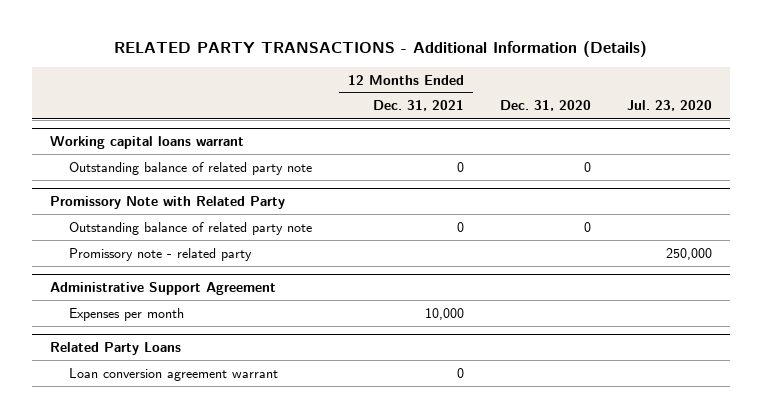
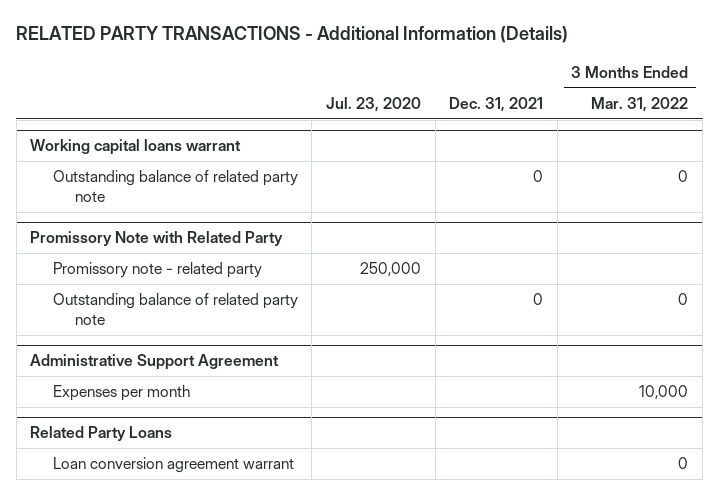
- | 12 Months Ended Dec. 31, 2021 | Dec. 31, 2020 | Jul. 23, 2020
+ | Jul. 23, 2020 | Dec. 31, 2021 | 3 Months Ended Mar. 31, 2022
@ Promissory Note with Related Party
moved down: Outstanding balance of related party note | | 0 | 0

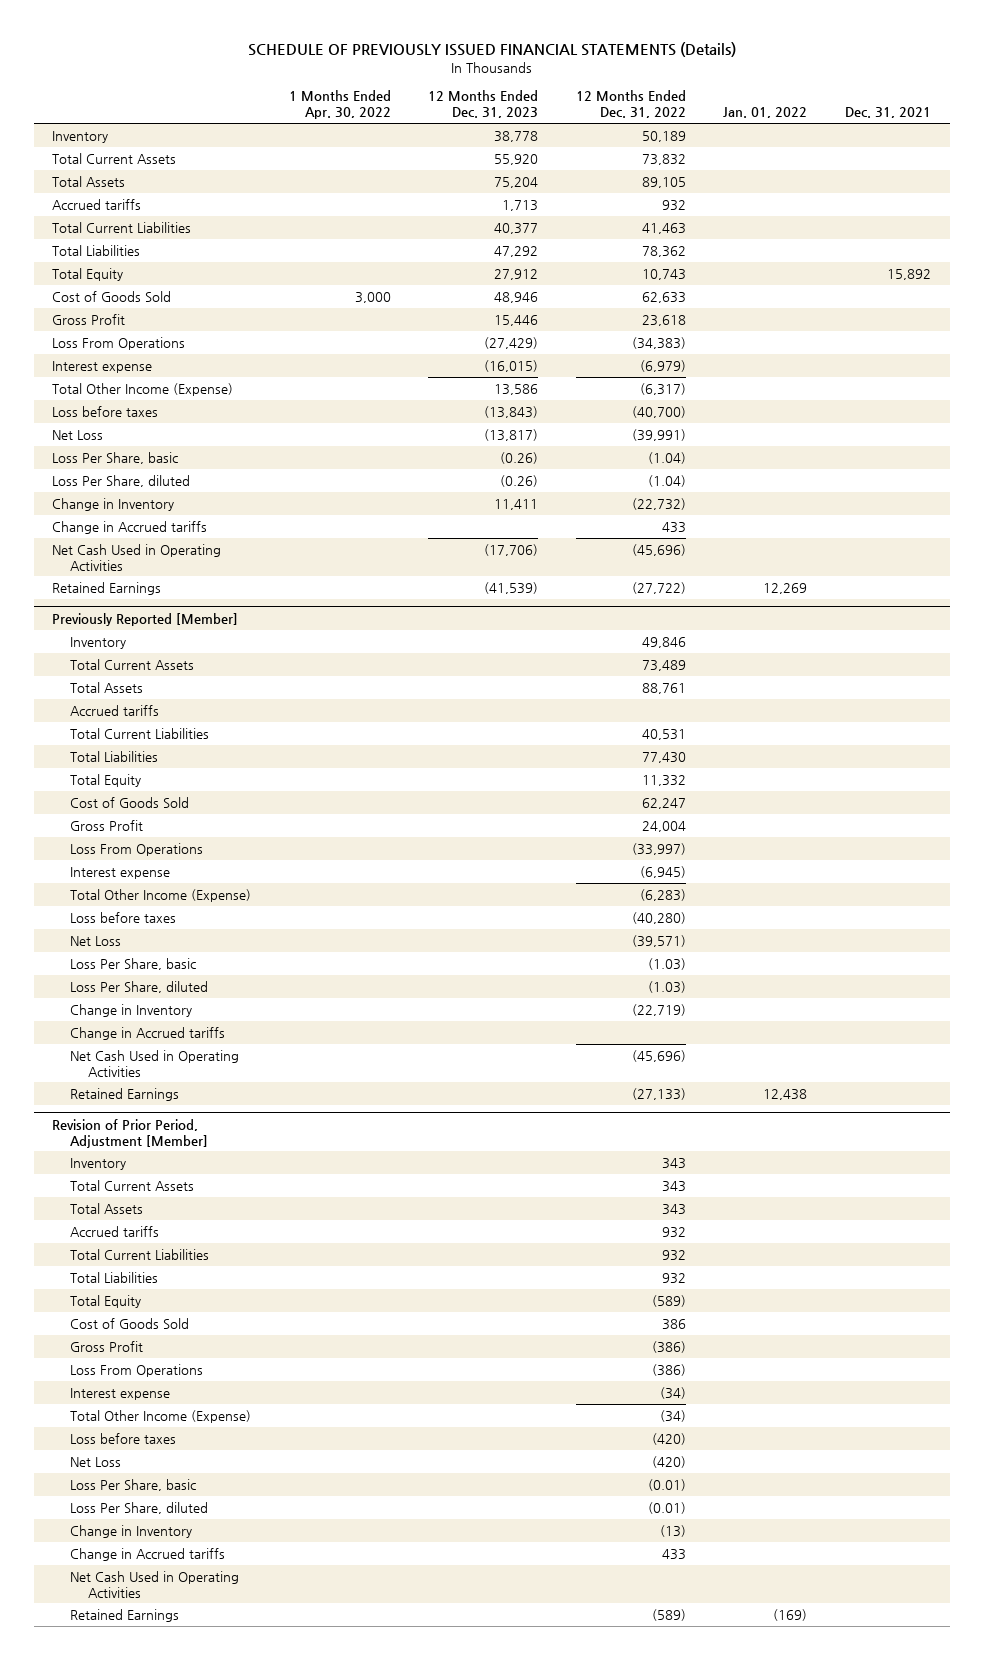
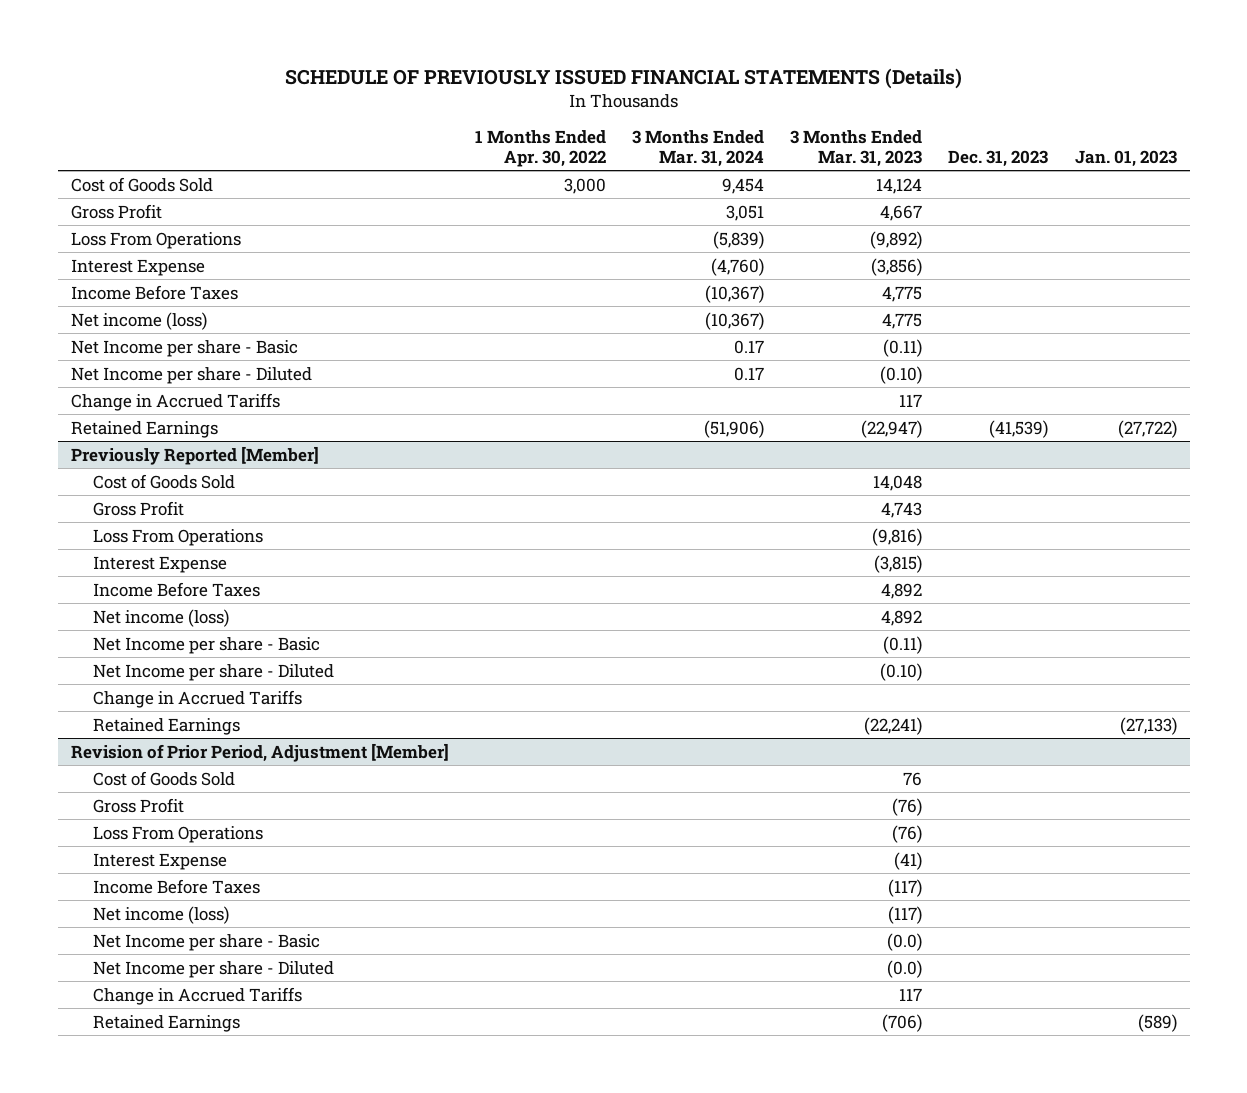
- | 1 Months Ended Apr. 30, 2022 | 12 Months Ended Dec. 31, 2023 | 12 Months Ended Dec. 31, 2022 | Jan. 01, 2022 | Dec. 31, 2021
+ | 1 Months Ended Apr. 30, 2022 | 3 Months Ended Mar. 31, 2024 | 3 Months Ended Mar. 31, 2023 | Dec. 31, 2023 | Jan. 01, 2023
- Inventory | | 38,778 | 50,189 | |
- Total Current Assets | | 55,920 | 73,832 | |
- Total Assets | | 75,204 | 89,105 | |
- Accrued tariffs | | 1,713 | 932 | |
- Total Current Liabilities | | 40,377 | 41,463 | |
- Total Liabilities | | 47,292 | 78,362 | |
- Total Equity | | 27,912 | 10,743 | | 15,892
- Interest expense | | (16,015) | (6,979) | |
- Total Other Income (Expense) | | 13,586 | (6,317) | |
- Loss before taxes | | (13,843) | (40,700) | |
- Net Loss | | (13,817) | (39,991) | |
- Loss Per Share, basic | | (0.26) | (1.04) | |
- Loss Per Share, diluted | | (0.26) | (1.04) | |
- Change in Inventory | | 11,411 | (22,732) | |
- Change in Accrued tariffs | | | 433 | |
- Net Cash Used in Operating Activities | | (17,706) | (45,696) | |
+ Interest Expense | | (4,760) | (3,856) | |
+ Income Before Taxes | | (10,367) | 4,775 | |
+ Net income (loss) | | (10,367) | 4,775 | |
+ Net Income per share - Basic | | 0.17 | (0.11) | |
+ Net Income per share - Diluted | | 0.17 | (0.10) | |
+ Change in Accrued Tariffs | | | 117 | |
@ Previously Reported [Member]
- Inventory | | | 49,846 | |
- Total Current Assets | | | 73,489 | |
- Total Assets | | | 88,761 | |
- Accrued tariffs
- Total Current Liabilities | | | 40,531 | |
- Total Liabilities | | | 77,430 | |
- Total Equity | | | 11,332 | |
- Interest expense | | | (6,945) | |
- Total Other Income (Expense) | | | (6,283) | |
- Loss before taxes | | | (40,280) | |
- Net Loss | | | (39,571) | |
- Loss Per Share, basic | | | (1.03) | |
- Loss Per Share, diluted | | | (1.03) | |
- Change in Inventory | | | (22,719) | |
- Change in Accrued tariffs
- Net Cash Used in Operating Activities | | | (45,696) | |
+ Interest Expense | | | (3,815) | |
+ Income Before Taxes | | | 4,892 | |
+ Net income (loss) | | | 4,892 | |
+ Net Income per share - Basic | | | (0.11) | |
+ Net Income per share - Diluted | | | (0.10) | |
+ Change in Accrued Tariffs
@ Revision of Prior Period, Adjustment [Member]
- Inventory | | | 343 | |
- Total Current Assets | | | 343 | |
- Total Assets | | | 343 | |
- Accrued tariffs | | | 932 | |
- Total Current Liabilities | | | 932 | |
- Total Liabilities | | | 932 | |
- Total Equity | | | (589) | |
- Interest expense | | | (34) | |
- Total Other Income (Expense) | | | (34) | |
- Loss before taxes | | | (420) | |
- Net Loss | | | (420) | |
- Loss Per Share, basic | | | (0.01) | |
- Loss Per Share, diluted | | | (0.01) | |
- Change in Inventory | | | (13) | |
- Change in Accrued tariffs | | | 433 | |
- Net Cash Used in Operating Activities
+ Interest Expense | | | (41) | |
+ Income Before Taxes | | | (117) | |
+ Net income (loss) | | | (117) | |
+ Net Income per share - Basic | | | (0.0) | |
+ Net Income per share - Diluted | | | (0.0) | |
+ Change in Accrued Tariffs | | | 117 | |

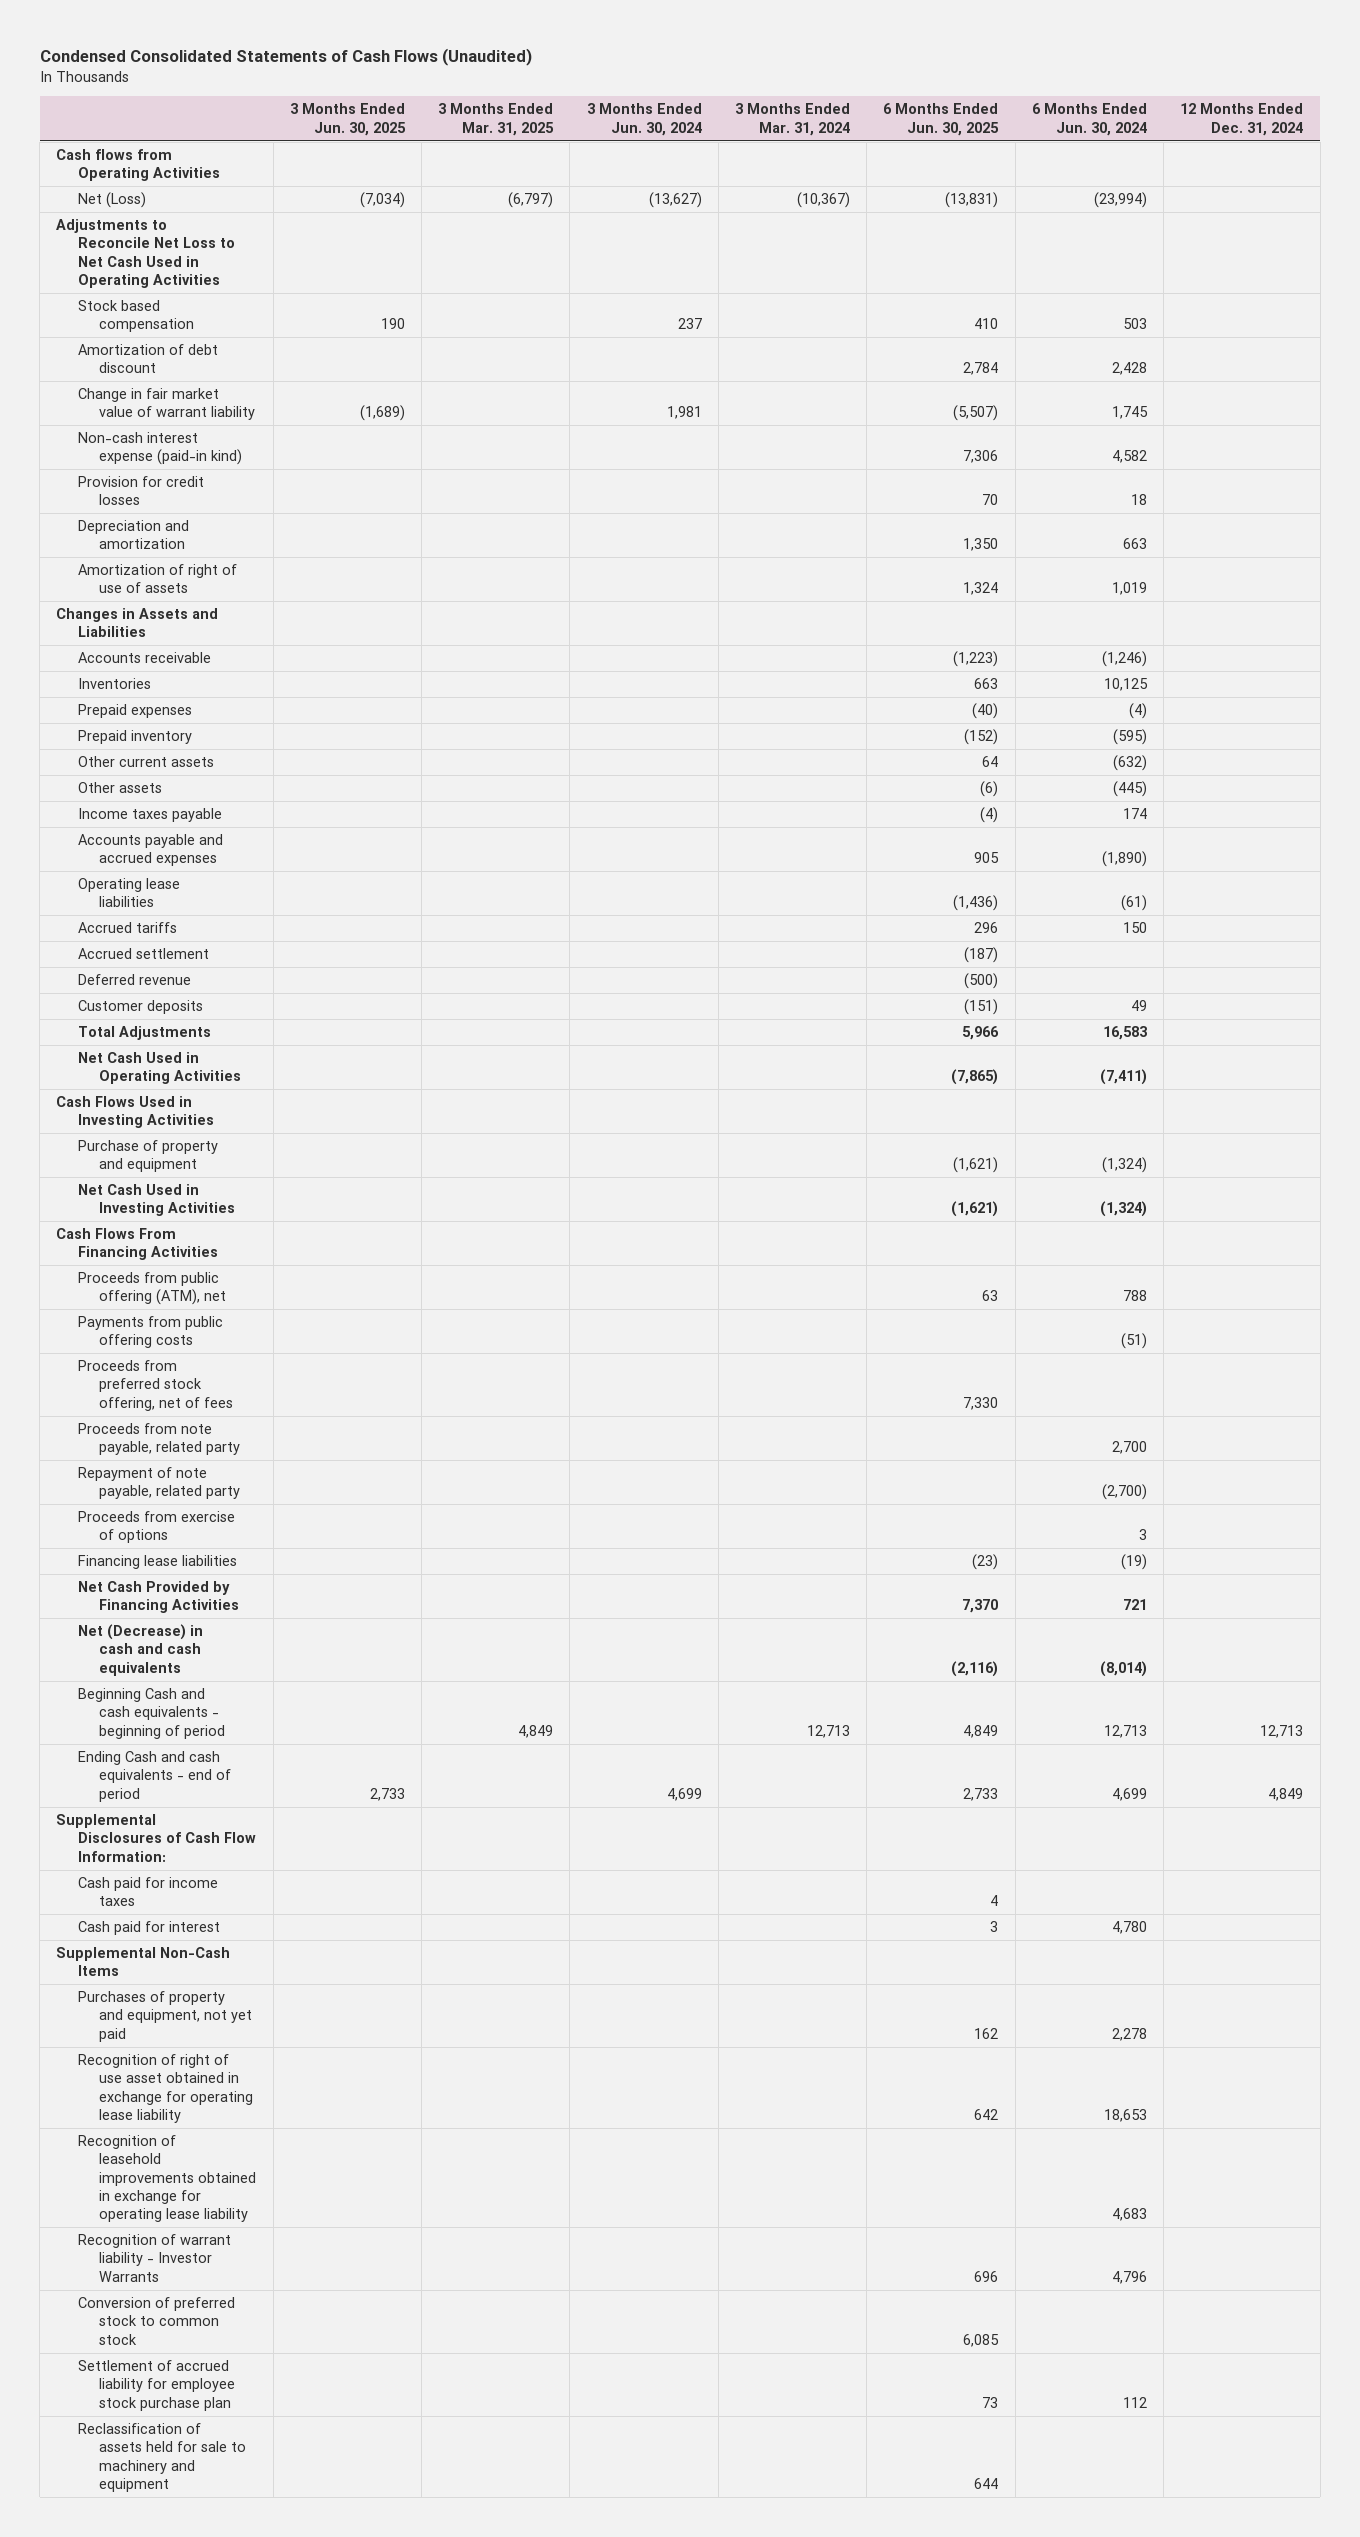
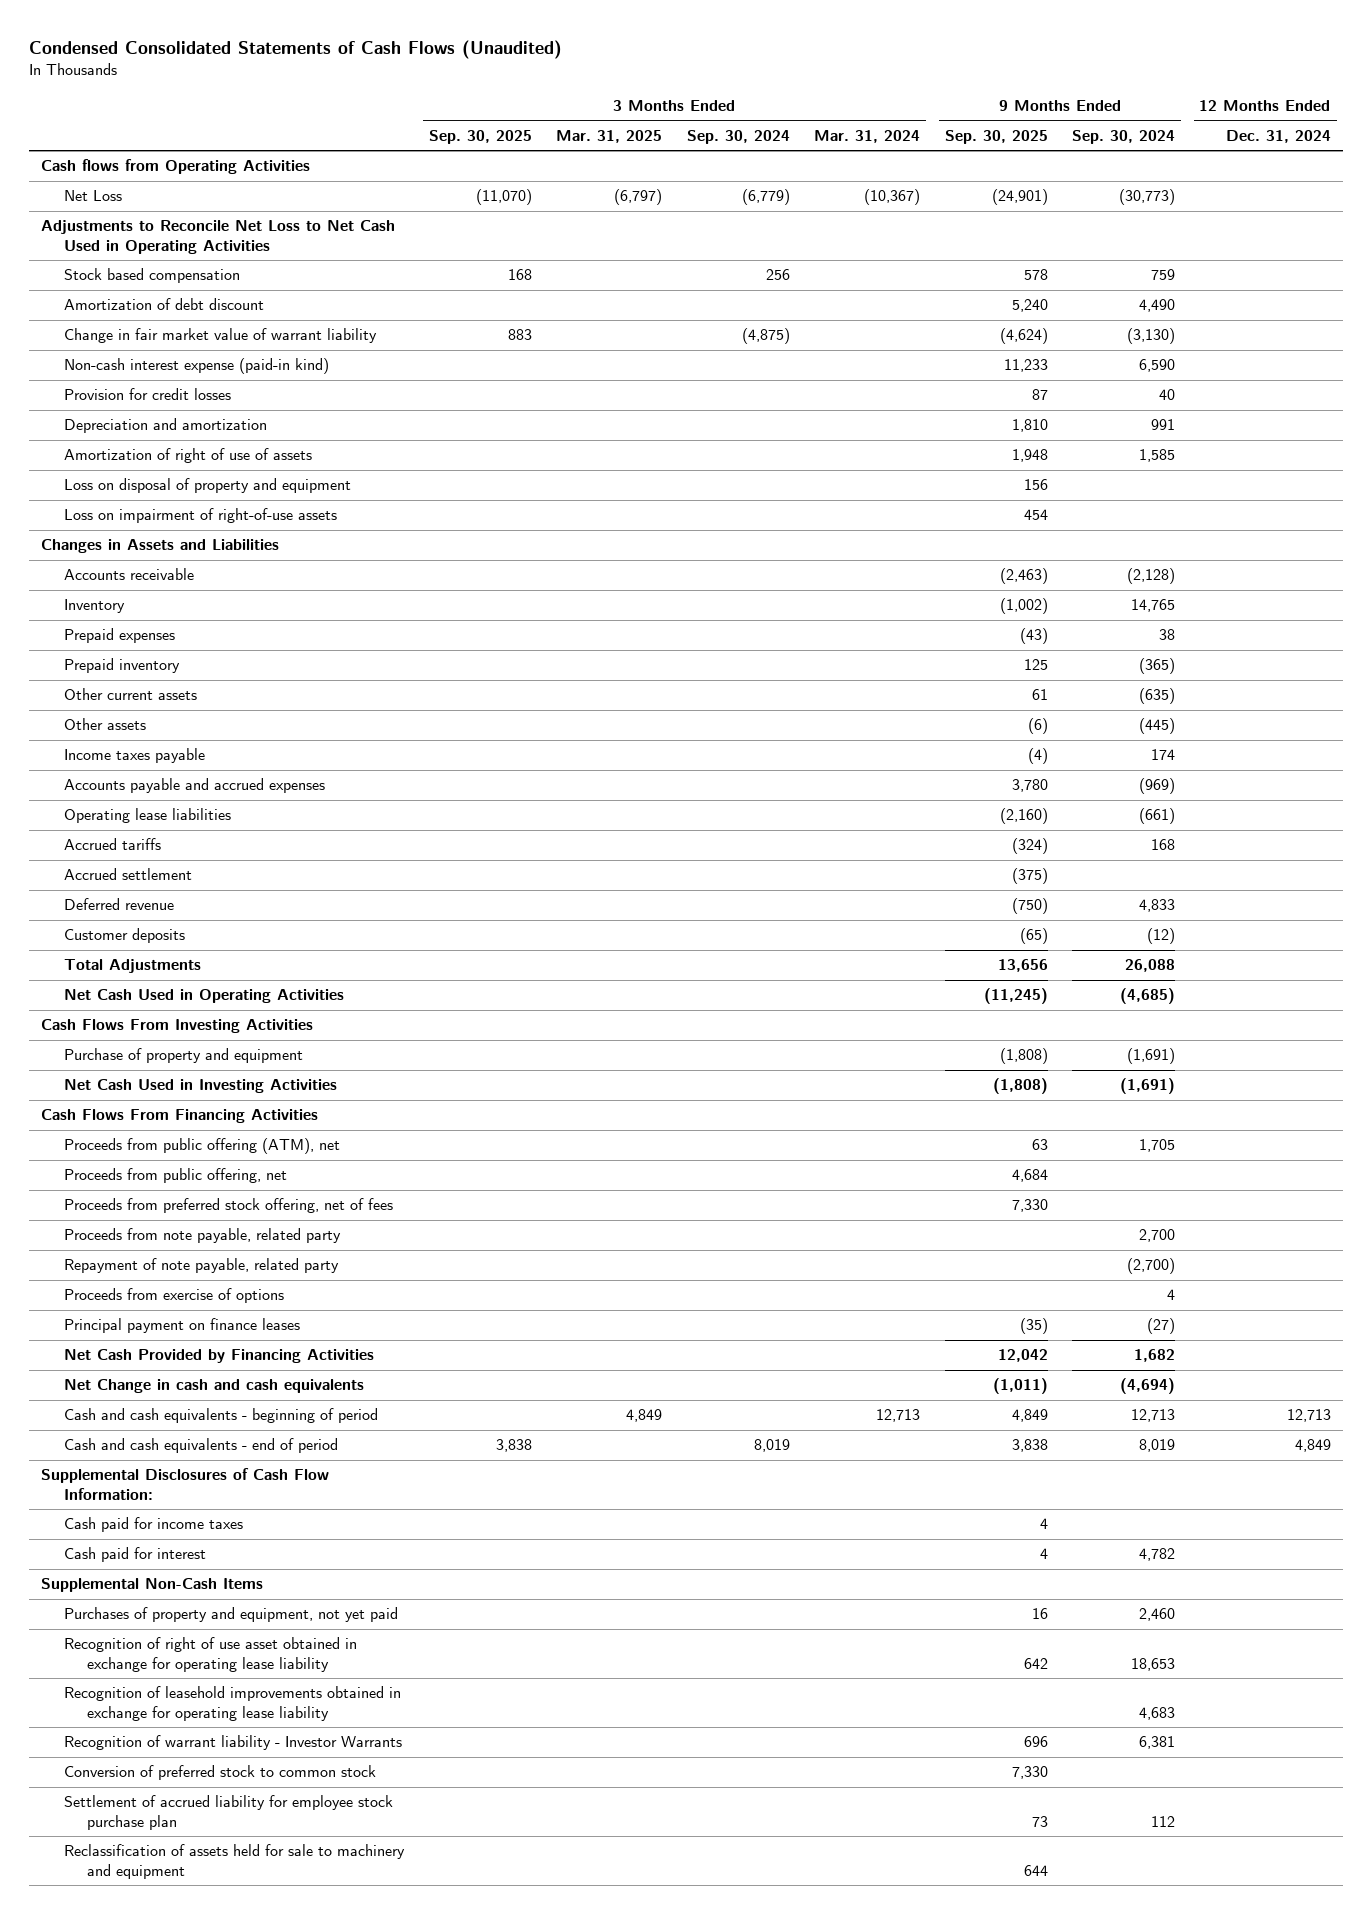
- | 3 Months Ended Jun. 30, 2025 | 3 Months Ended Mar. 31, 2025 | 3 Months Ended Jun. 30, 2024 | 3 Months Ended Mar. 31, 2024 | 6 Months Ended Jun. 30, 2025 | 6 Months Ended Jun. 30, 2024 | 12 Months Ended Dec. 31, 2024
+ | 3 Months Ended Sep. 30, 2025 | 3 Months Ended Mar. 31, 2025 | 3 Months Ended Sep. 30, 2024 | 3 Months Ended Mar. 31, 2024 | 9 Months Ended Sep. 30, 2025 | 9 Months Ended Sep. 30, 2024 | 12 Months Ended Dec. 31, 2024
- Net (Loss) | (7,034) | (6,797) | (13,627) | (10,367) | (13,831) | (23,994) |
+ Net Loss | (11,070) | (6,797) | (6,779) | (10,367) | (24,901) | (30,773) |
+ Loss on disposal of property and equipment | | | | | 156 | |
+ Loss on impairment of right-of-use assets | | | | | 454 | |
- Inventories | | | | | 663 | 10,125 |
+ Inventory | | | | | (1,002) | 14,765 |
- Cash Flows Used in Investing Activities
+ Cash Flows From Investing Activities
- Payments from public offering costs | | | | | | (51) |
+ Proceeds from public offering, net | | | | | 4,684 | |
- Financing lease liabilities | | | | | (23) | (19) |
+ Principal payment on finance leases | | | | | (35) | (27) |
- Net (Decrease) in cash and cash equivalents | | | | | (2,116) | (8,014) |
- Beginning Cash and cash equivalents - beginning of period | | 4,849 | | 12,713 | 4,849 | 12,713 | 12,713
- Ending Cash and cash equivalents - end of period | 2,733 | | 4,699 | | 2,733 | 4,699 | 4,849
+ Net Change in cash and cash equivalents | | | | | (1,011) | (4,694) |
+ Cash and cash equivalents - beginning of period | | 4,849 | | 12,713 | 4,849 | 12,713 | 12,713
+ Cash and cash equivalents - end of period | 3,838 | | 8,019 | | 3,838 | 8,019 | 4,849

